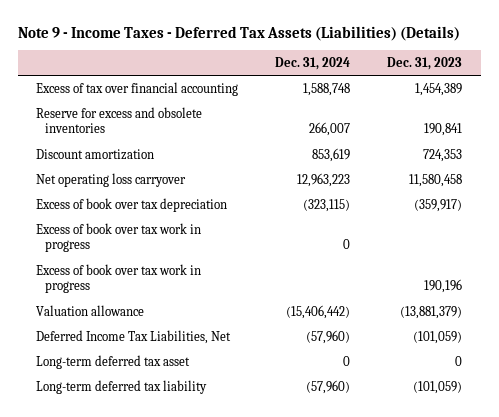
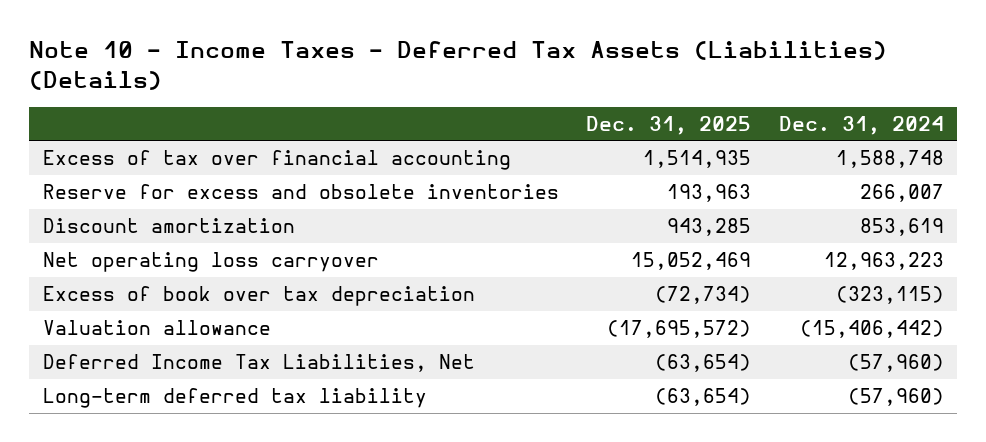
- Note 9 - Income Taxes - Deferred Tax Assets (Liabilities) (Details)
+ Note 10 - Income Taxes - Deferred Tax Assets (Liabilities) (Details)
- | Dec. 31, 2024 | Dec. 31, 2023
+ | Dec. 31, 2025 | Dec. 31, 2024
- Excess of book over tax work in progress | 0 |
- Excess of book over tax work in progress | | 190,196
- Long-term deferred tax asset | 0 | 0

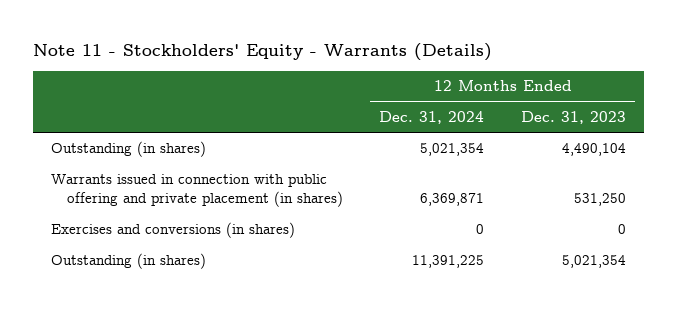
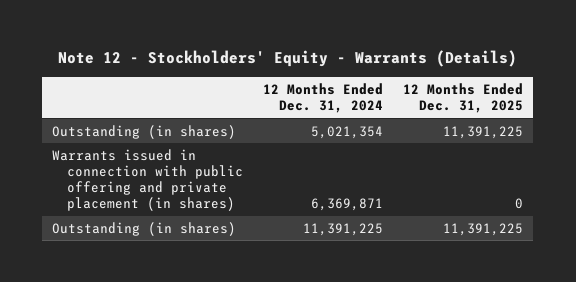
- Note 11 - Stockholders' Equity - Warrants (Details)
+ Note 12 - Stockholders' Equity - Warrants (Details)
- | 12 Months Ended Dec. 31, 2024 | 12 Months Ended Dec. 31, 2023
+ | 12 Months Ended Dec. 31, 2024 | 12 Months Ended Dec. 31, 2025
- Exercises and conversions (in shares) | 0 | 0

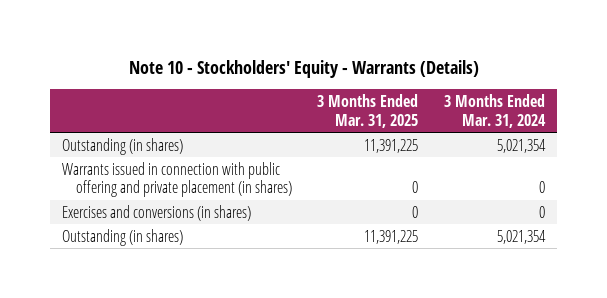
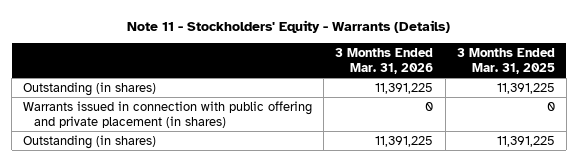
- Note 10 - Stockholders' Equity - Warrants (Details)
+ Note 11 - Stockholders' Equity - Warrants (Details)
- | 3 Months Ended Mar. 31, 2025 | 3 Months Ended Mar. 31, 2024
+ | 3 Months Ended Mar. 31, 2026 | 3 Months Ended Mar. 31, 2025
- Exercises and conversions (in shares) | 0 | 0

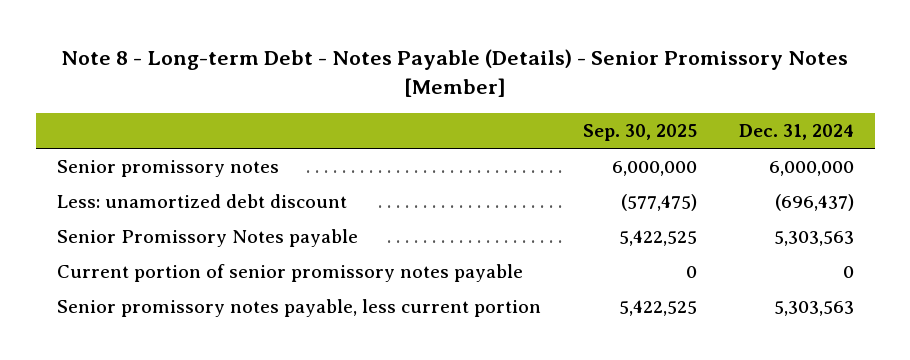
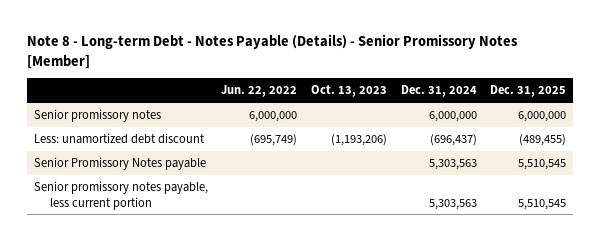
- | Sep. 30, 2025 | Dec. 31, 2024
+ | Jun. 22, 2022 | Oct. 13, 2023 | Dec. 31, 2024 | Dec. 31, 2025
- Current portion of senior promissory notes payable | 0 | 0

